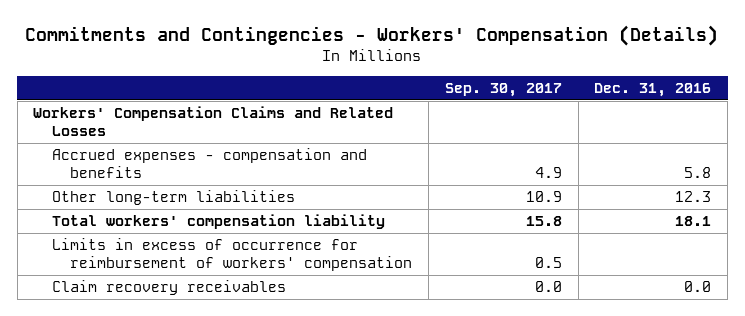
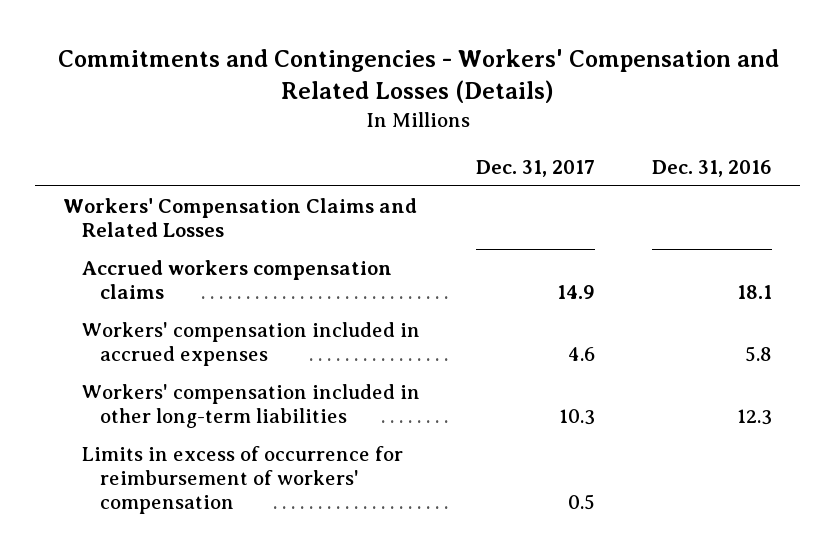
- Commitments and Contingencies - Workers' Compensation (Details)
+ Commitments and Contingencies - Workers' Compensation and Related Losses (Details)
- | Sep. 30, 2017 | Dec. 31, 2016
+ | Dec. 31, 2017 | Dec. 31, 2016
- Accrued expenses - compensation and benefits | 4.9 | 5.8
- Other long-term liabilities | 10.9 | 12.3
- Total workers' compensation liability | 15.8 | 18.1
+ Accrued workers compensation claims | 14.9 | 18.1
+ Workers' compensation included in accrued expenses | 4.6 | 5.8
+ Workers' compensation included in other long-term liabilities | 10.3 | 12.3
- Claim recovery receivables | 0.0 | 0.0

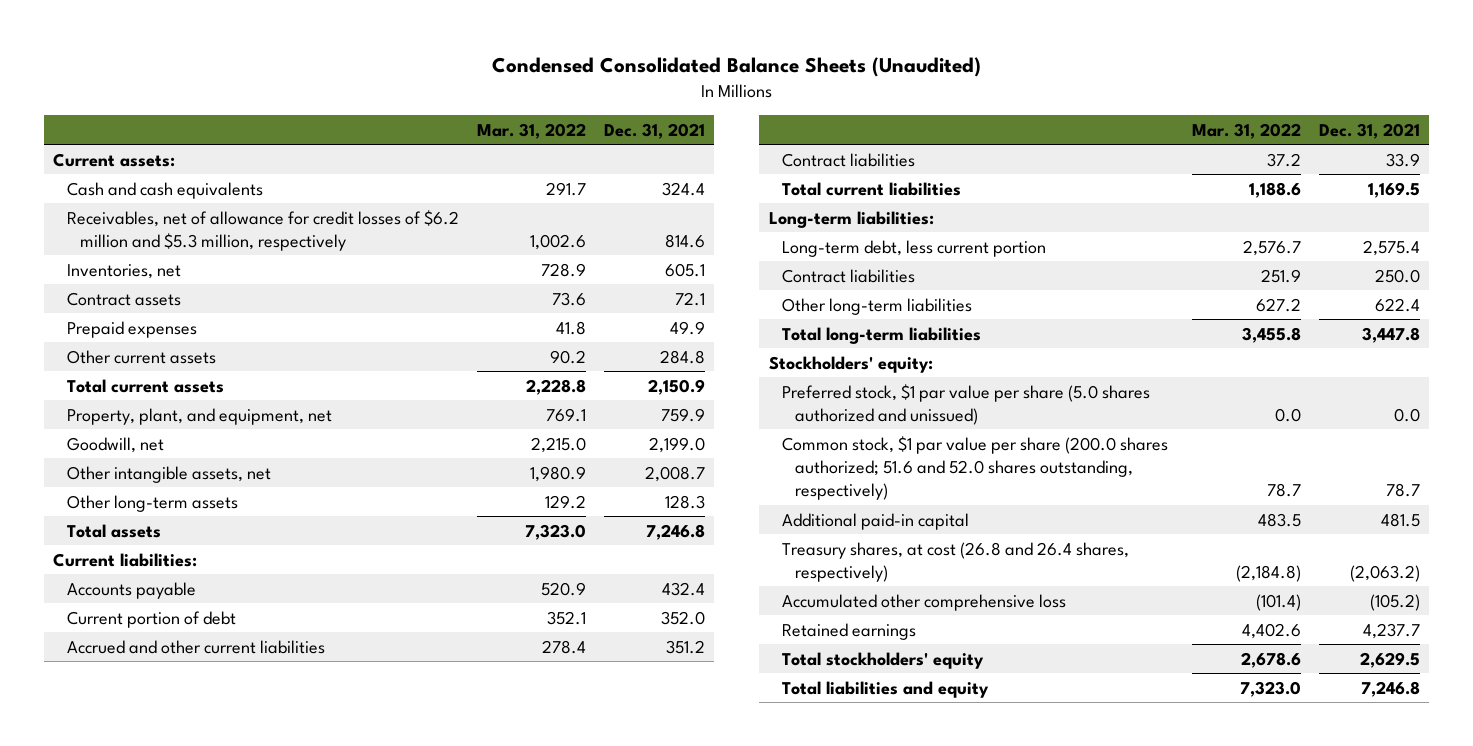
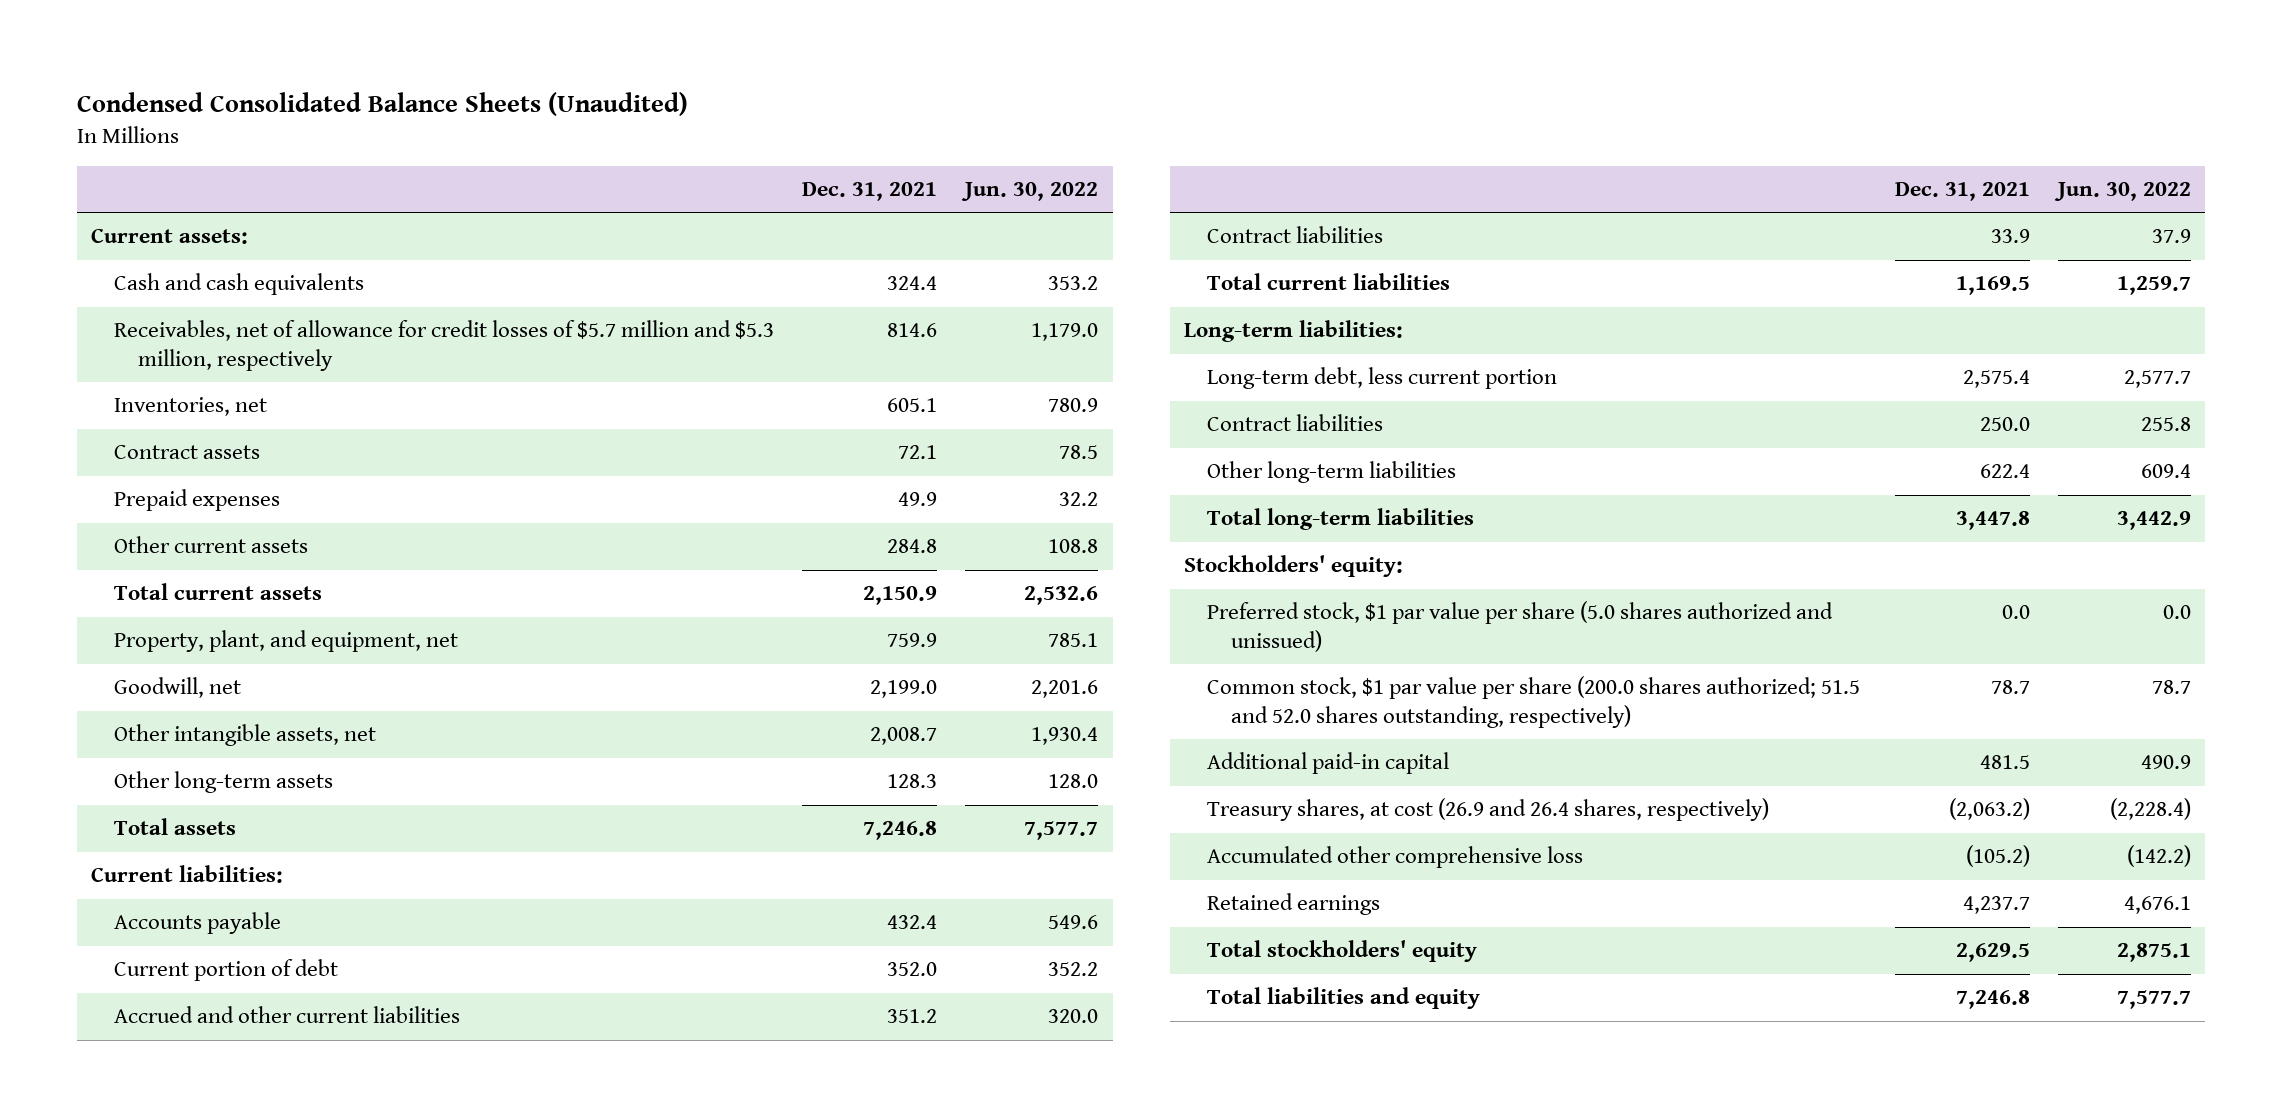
- | Mar. 31, 2022 | Dec. 31, 2021
+ | Dec. 31, 2021 | Jun. 30, 2022
- Receivables, net of allowance for credit losses of $6.2 million and $5.3 million, respectively | 1,002.6 | 814.6
+ Receivables, net of allowance for credit losses of $5.7 million and $5.3 million, respectively | 814.6 | 1,179.0
- Common stock, $1 par value per share (200.0 shares authorized; 51.6 and 52.0 shares outstanding, respectively) | 78.7 | 78.7
+ Common stock, $1 par value per share (200.0 shares authorized; 51.5 and 52.0 shares outstanding, respectively) | 78.7 | 78.7
- Treasury shares, at cost (26.8 and 26.4 shares, respectively) | (2,184.8) | (2,063.2)
+ Treasury shares, at cost (26.9 and 26.4 shares, respectively) | (2,063.2) | (2,228.4)

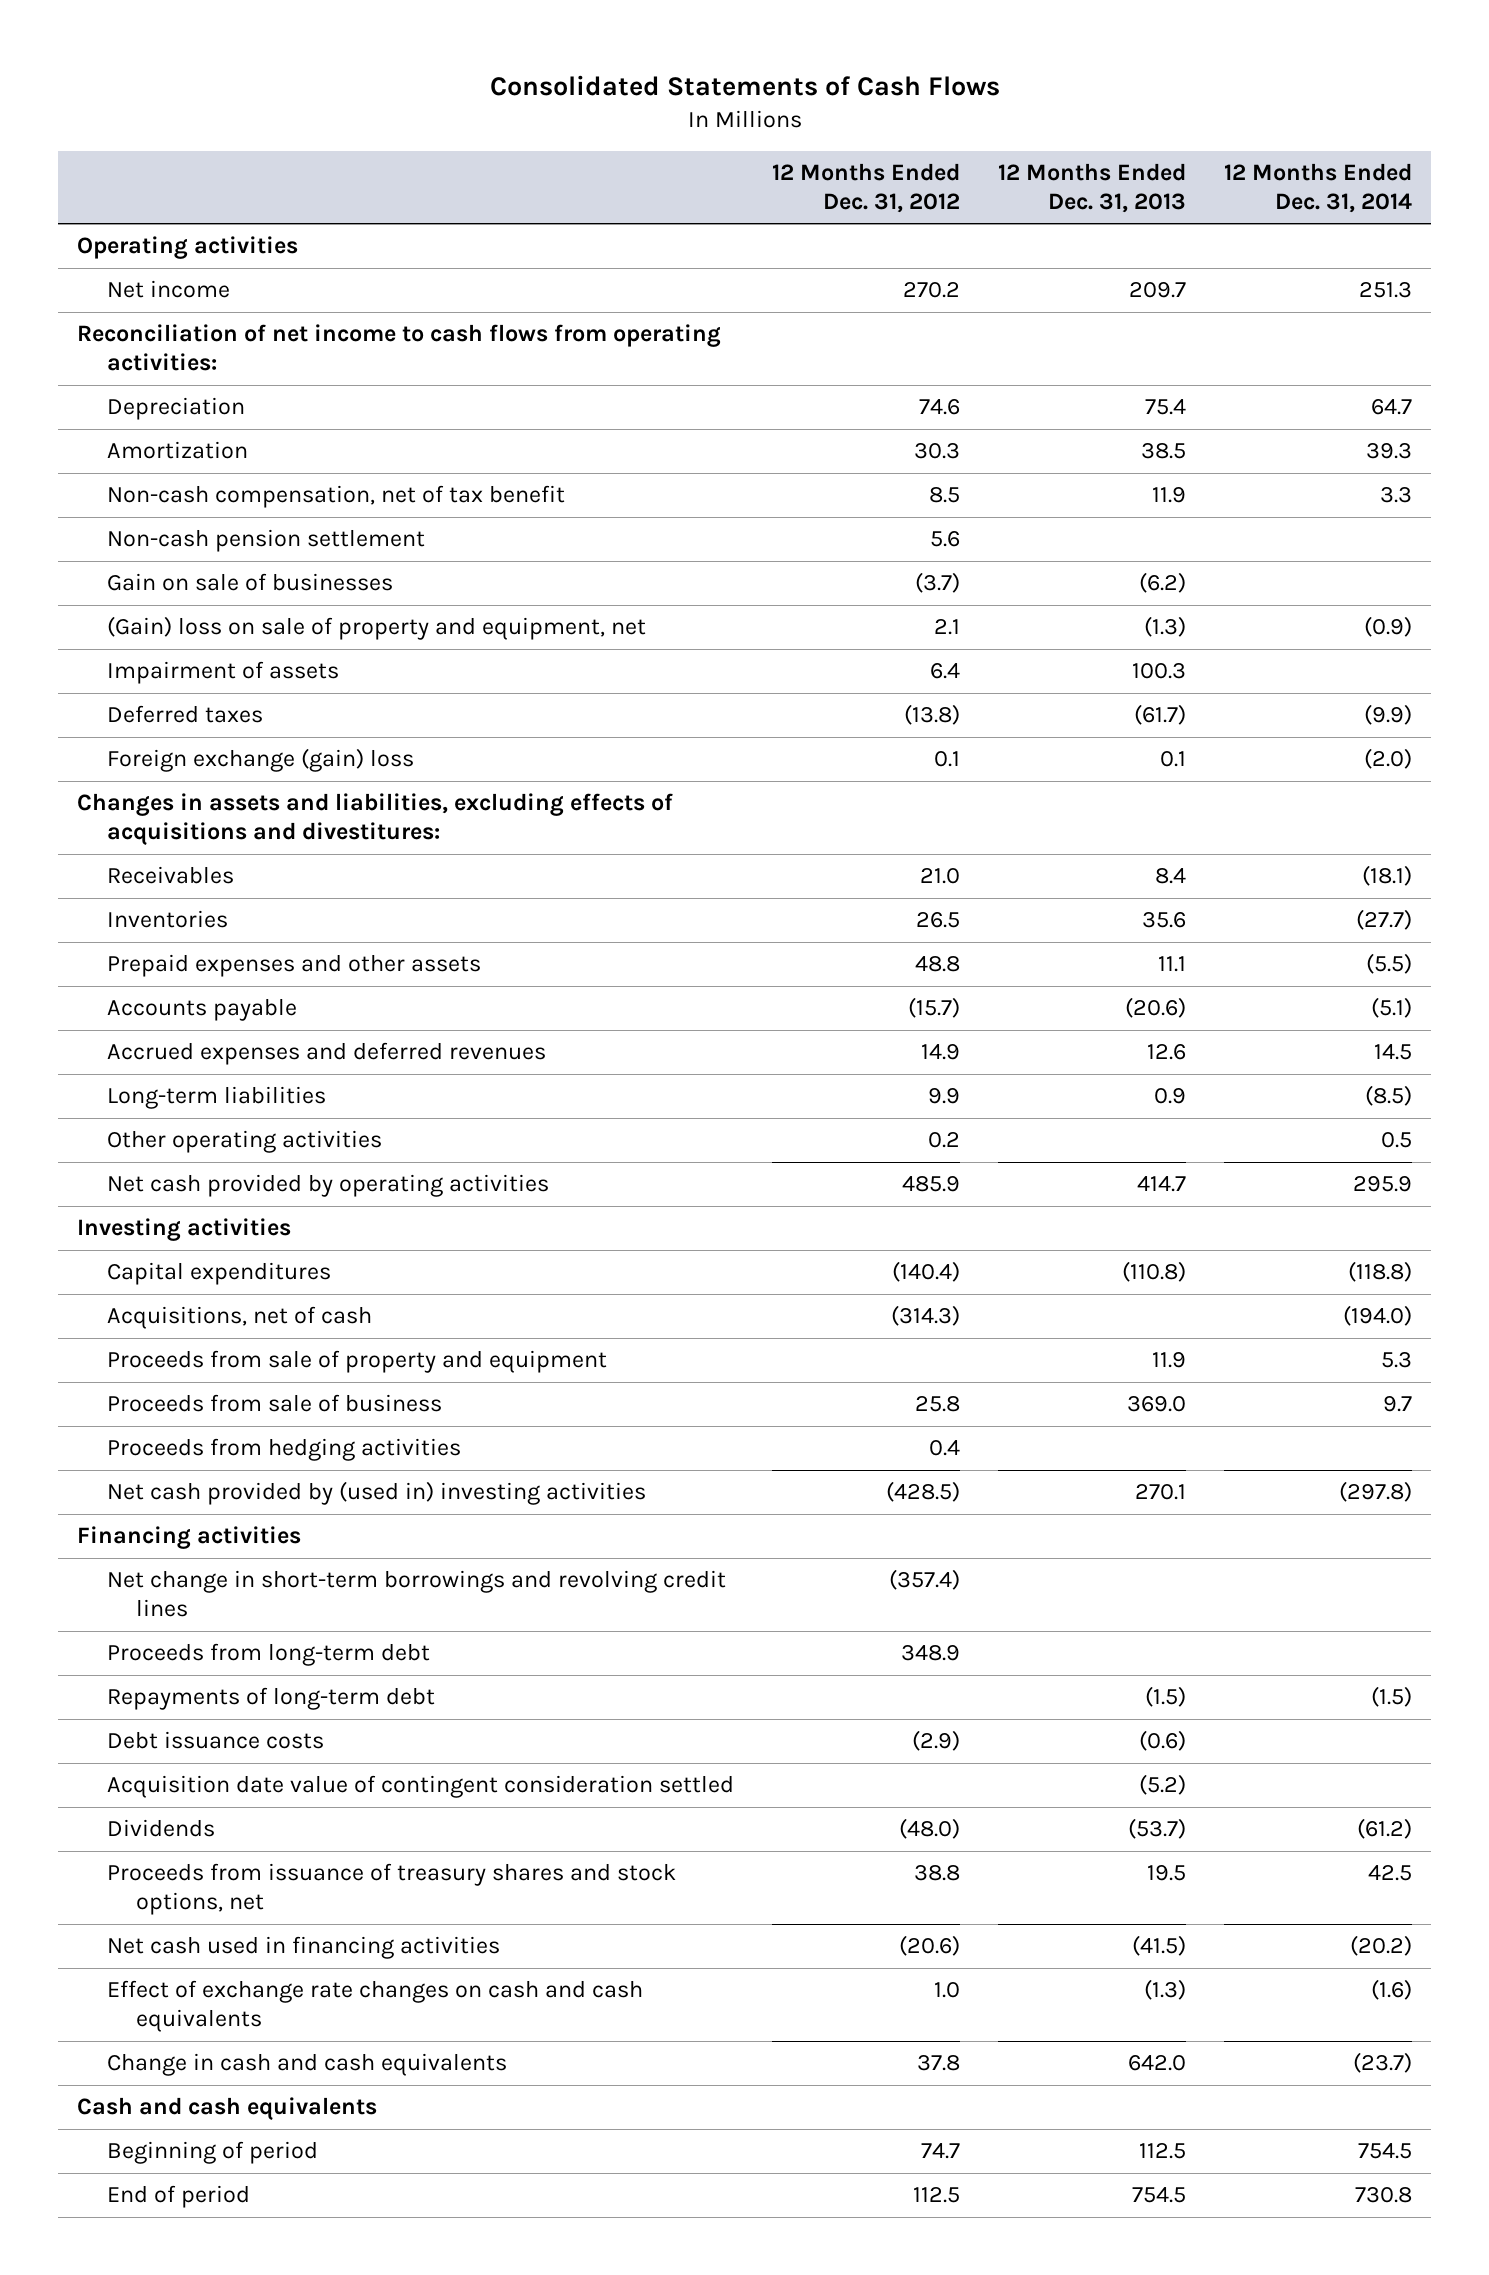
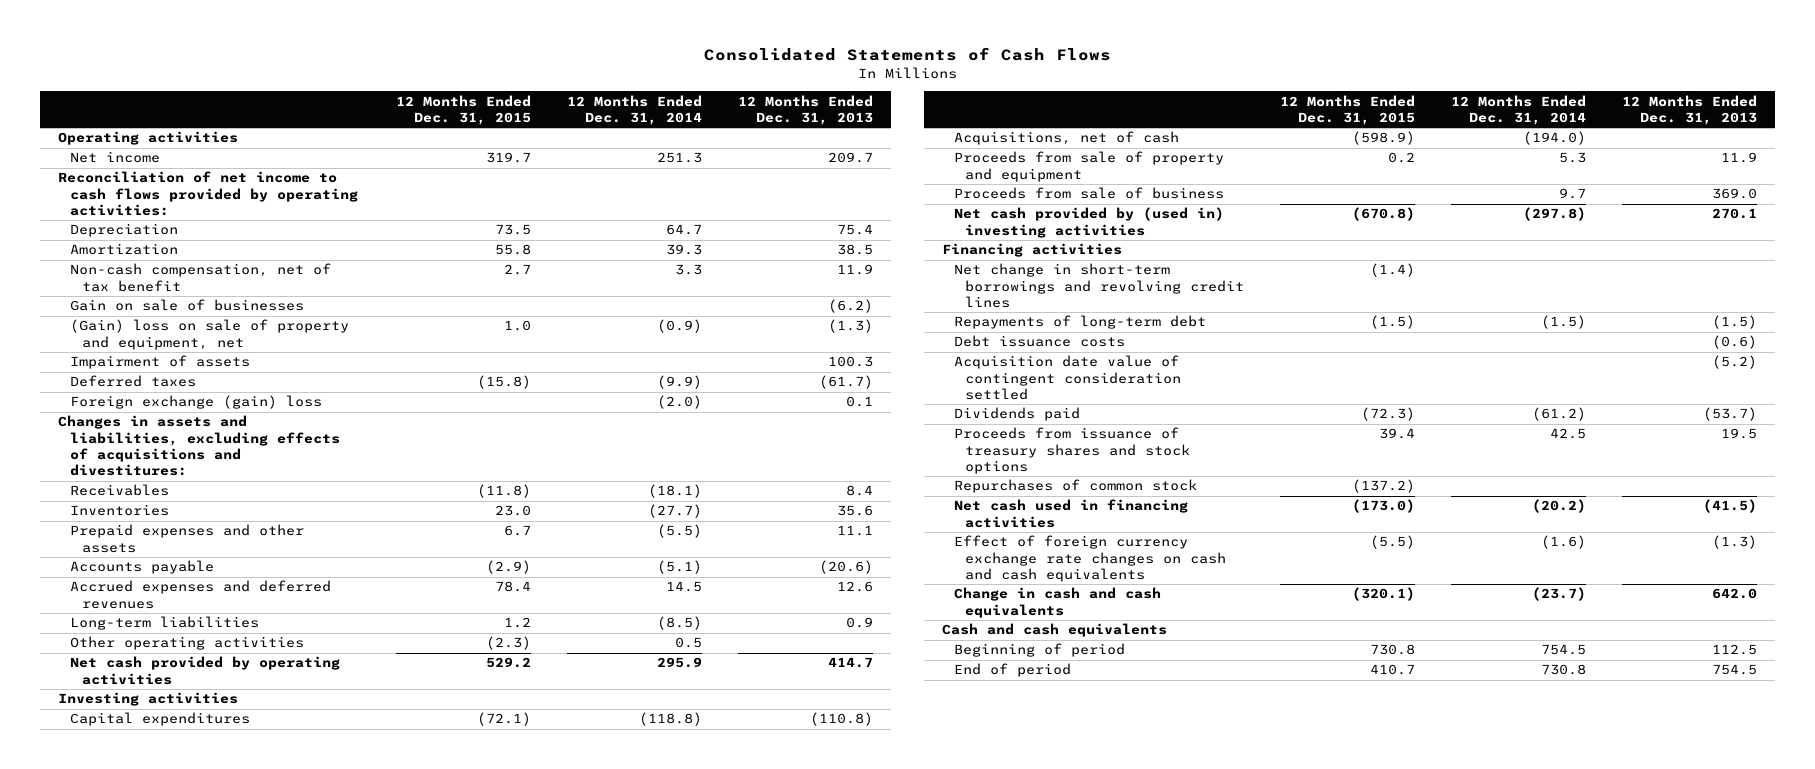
- | 12 Months Ended Dec. 31, 2012 | 12 Months Ended Dec. 31, 2013 | 12 Months Ended Dec. 31, 2014
+ | 12 Months Ended Dec. 31, 2015 | 12 Months Ended Dec. 31, 2014 | 12 Months Ended Dec. 31, 2013
- Reconciliation of net income to cash flows from operating activities:
+ Reconciliation of net income to cash flows provided by operating activities:
- Non-cash pension settlement | 5.6 | |
- Proceeds from hedging activities | 0.4 | |
- Proceeds from long-term debt | 348.9 | |
- Dividends | (48.0) | (53.7) | (61.2)
- Proceeds from issuance of treasury shares and stock options, net | 38.8 | 19.5 | 42.5
+ Dividends paid | (72.3) | (61.2) | (53.7)
+ Proceeds from issuance of treasury shares and stock options | 39.4 | 42.5 | 19.5
+ Repurchases of common stock | (137.2) | |
- Effect of exchange rate changes on cash and cash equivalents | 1.0 | (1.3) | (1.6)
+ Effect of foreign currency exchange rate changes on cash and cash equivalents | (5.5) | (1.6) | (1.3)

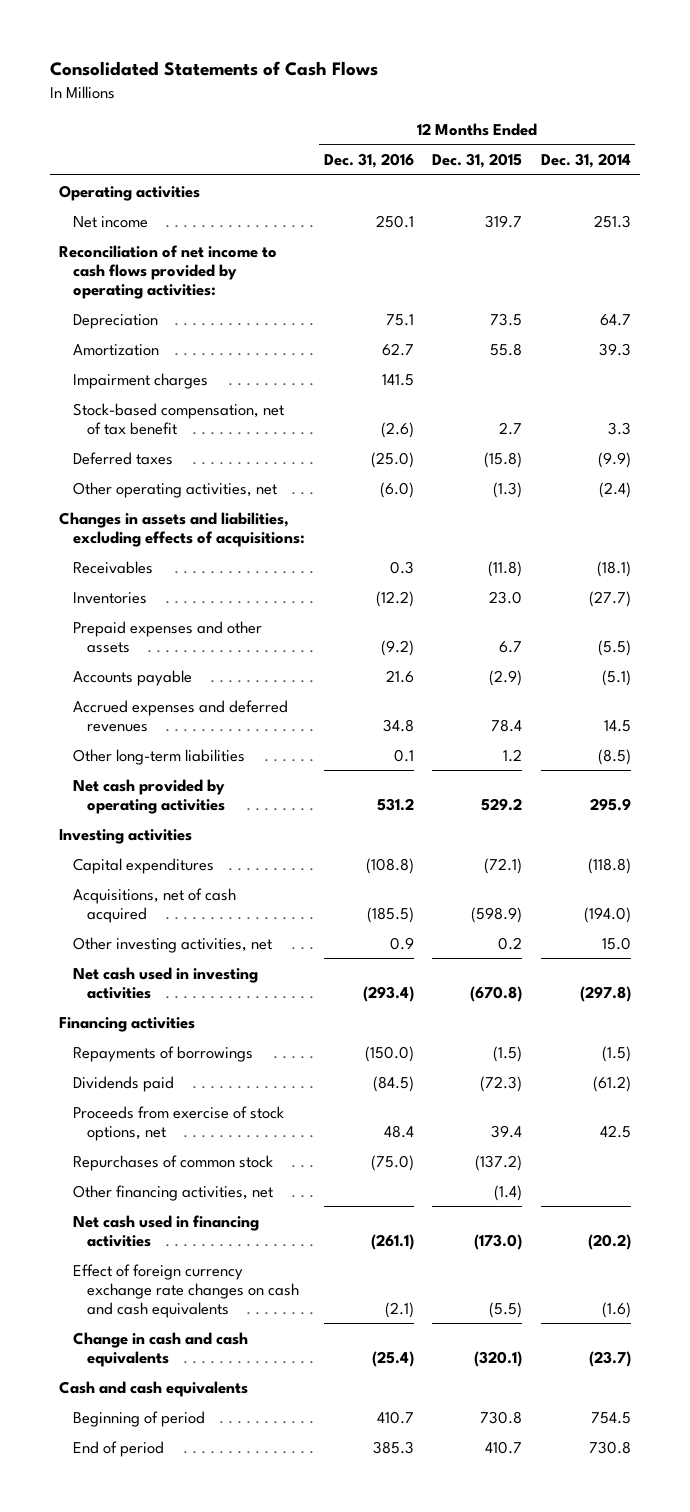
- | 12 Months Ended Dec. 31, 2015 | 12 Months Ended Dec. 31, 2014 | 12 Months Ended Dec. 31, 2013
+ | 12 Months Ended Dec. 31, 2016 | 12 Months Ended Dec. 31, 2015 | 12 Months Ended Dec. 31, 2014
- Non-cash compensation, net of tax benefit | 2.7 | 3.3 | 11.9
- Gain on sale of businesses | | | (6.2)
- (Gain) loss on sale of property and equipment, net | 1.0 | (0.9) | (1.3)
- Impairment of assets | | | 100.3
+ Impairment charges | 141.5 | |
+ Stock-based compensation, net of tax benefit | (2.6) | 2.7 | 3.3
- Foreign exchange (gain) loss | | (2.0) | 0.1
- Changes in assets and liabilities, excluding effects of acquisitions and divestitures:
+ Other operating activities, net | (6.0) | (1.3) | (2.4)
+ Changes in assets and liabilities, excluding effects of acquisitions:
- Long-term liabilities | 1.2 | (8.5) | 0.9
- Other operating activities | (2.3) | 0.5 |
+ Other long-term liabilities | 0.1 | 1.2 | (8.5)
- Acquisitions, net of cash | (598.9) | (194.0) |
- Proceeds from sale of property and equipment | 0.2 | 5.3 | 11.9
- Proceeds from sale of business | | 9.7 | 369.0
- Net cash provided by (used in) investing activities | (670.8) | (297.8) | 270.1
+ Acquisitions, net of cash acquired | (185.5) | (598.9) | (194.0)
+ Other investing activities, net | 0.9 | 0.2 | 15.0
+ Net cash used in investing activities | (293.4) | (670.8) | (297.8)
- Net change in short-term borrowings and revolving credit lines | (1.4) | |
- Repayments of long-term debt | (1.5) | (1.5) | (1.5)
- Debt issuance costs | | | (0.6)
- Acquisition date value of contingent consideration settled | | | (5.2)
+ Repayments of borrowings | (150.0) | (1.5) | (1.5)
- Proceeds from issuance of treasury shares and stock options | 39.4 | 42.5 | 19.5
+ Proceeds from exercise of stock options, net | 48.4 | 39.4 | 42.5
+ Other financing activities, net | | (1.4) |

